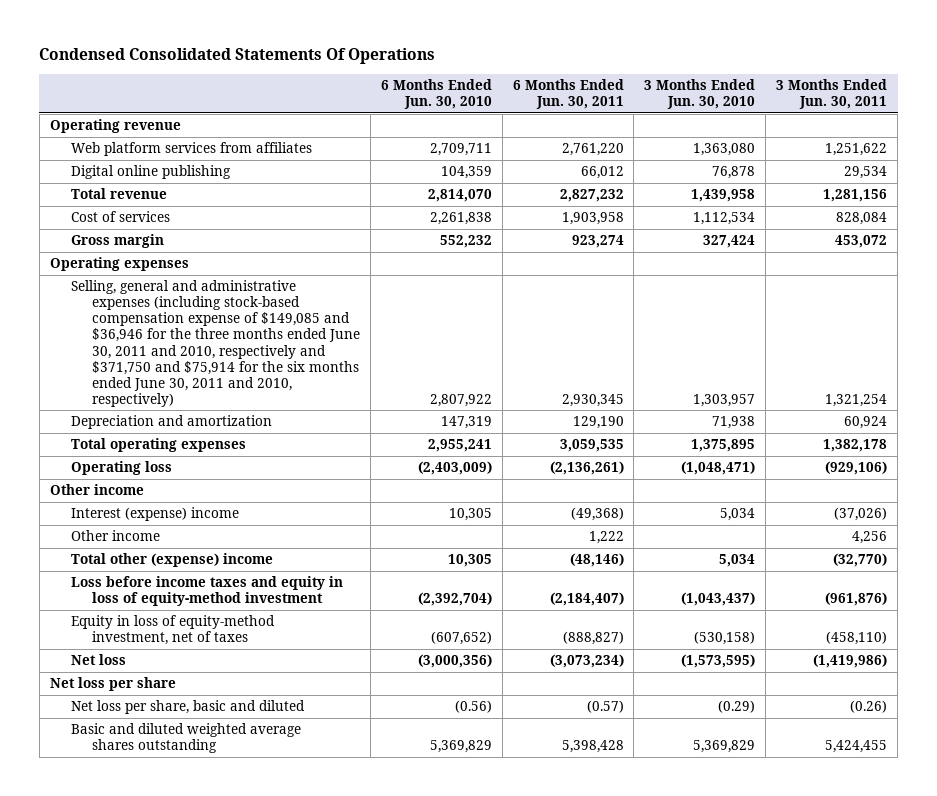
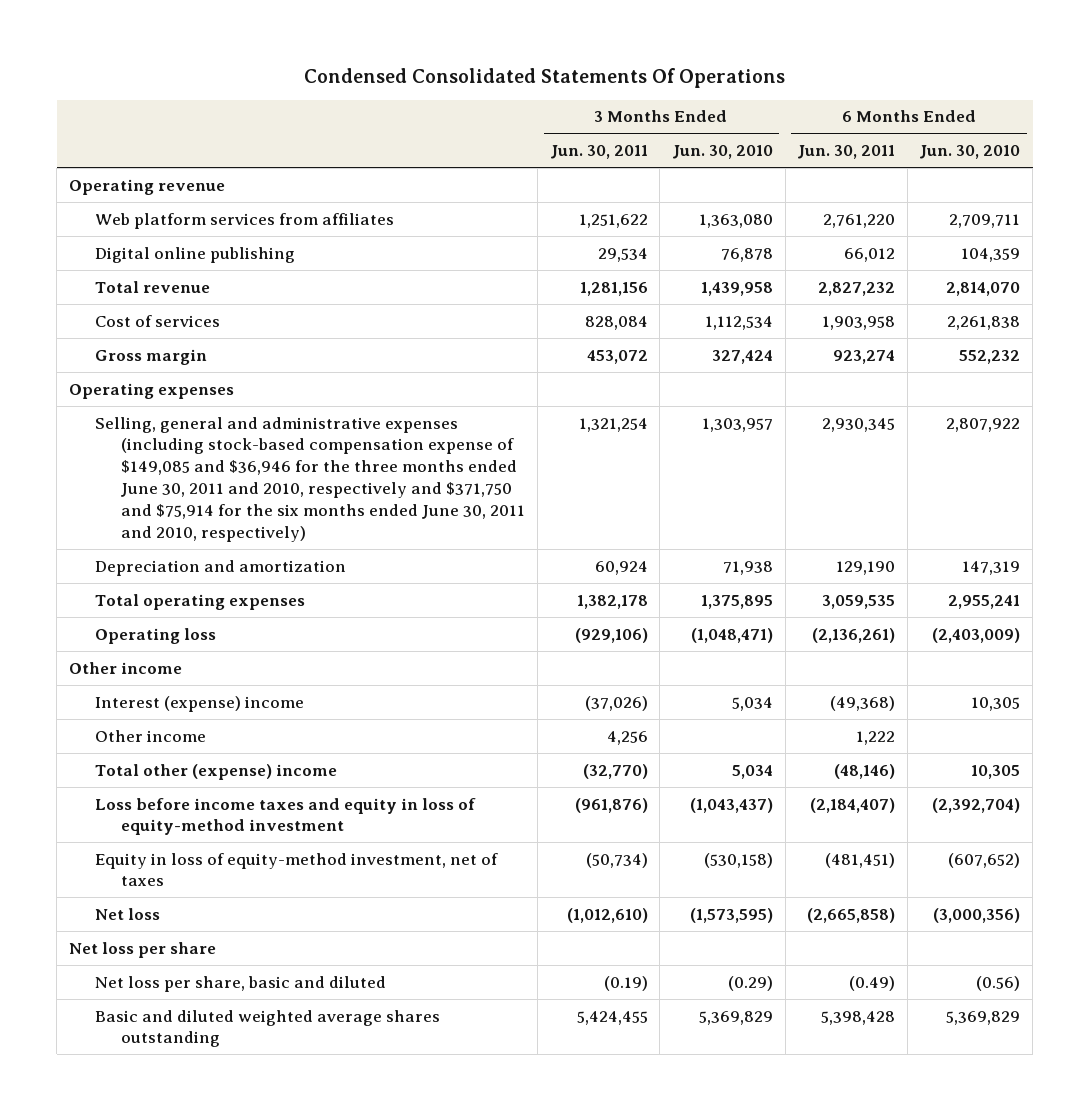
- | 6 Months Ended Jun. 30, 2010 | 6 Months Ended Jun. 30, 2011 | 3 Months Ended Jun. 30, 2010 | 3 Months Ended Jun. 30, 2011
+ | 3 Months Ended Jun. 30, 2011 | 3 Months Ended Jun. 30, 2010 | 6 Months Ended Jun. 30, 2011 | 6 Months Ended Jun. 30, 2010
- Equity in loss of equity-method investment, net of taxes | (607,652) | (888,827) | (530,158) | (458,110)
- Net loss | (3,000,356) | (3,073,234) | (1,573,595) | (1,419,986)
+ Equity in loss of equity-method investment, net of taxes | (50,734) | (530,158) | (481,451) | (607,652)
+ Net loss | (1,012,610) | (1,573,595) | (2,665,858) | (3,000,356)
- Net loss per share, basic and diluted | (0.56) | (0.57) | (0.29) | (0.26)
+ Net loss per share, basic and diluted | (0.19) | (0.29) | (0.49) | (0.56)

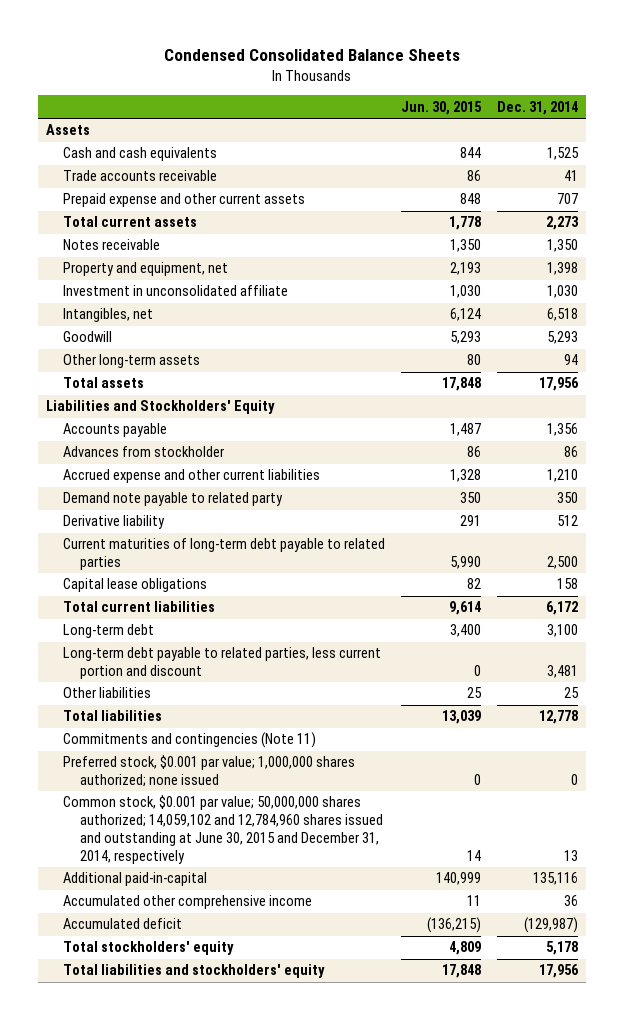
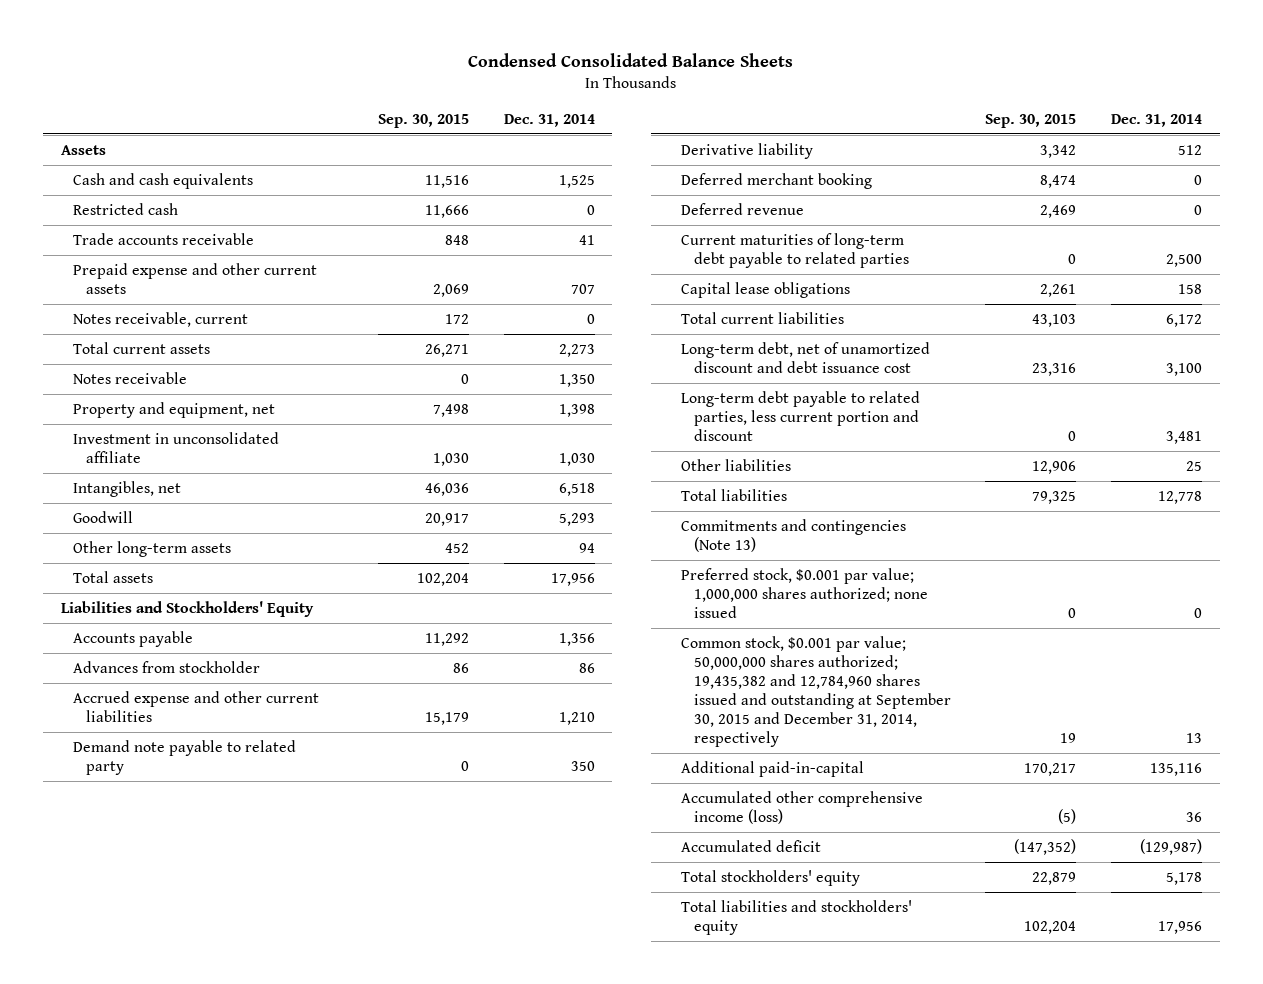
- | Jun. 30, 2015 | Dec. 31, 2014
+ | Sep. 30, 2015 | Dec. 31, 2014
+ Restricted cash | 11,666 | 0
+ Notes receivable, current | 172 | 0
+ Deferred merchant booking | 8,474 | 0
+ Deferred revenue | 2,469 | 0
- Long-term debt | 3,400 | 3,100
+ Long-term debt, net of unamortized discount and debt issuance cost | 23,316 | 3,100
- Commitments and contingencies (Note 11)
+ Commitments and contingencies (Note 13)
- Common stock, $0.001 par value; 50,000,000 shares authorized; 14,059,102 and 12,784,960 shares issued and outstanding at June 30, 2015 and December 31, 2014, respectively | 14 | 13
+ Common stock, $0.001 par value; 50,000,000 shares authorized; 19,435,382 and 12,784,960 shares issued and outstanding at September 30, 2015 and December 31, 2014, respectively | 19 | 13
- Accumulated other comprehensive income | 11 | 36
+ Accumulated other comprehensive income (loss) | (5) | 36

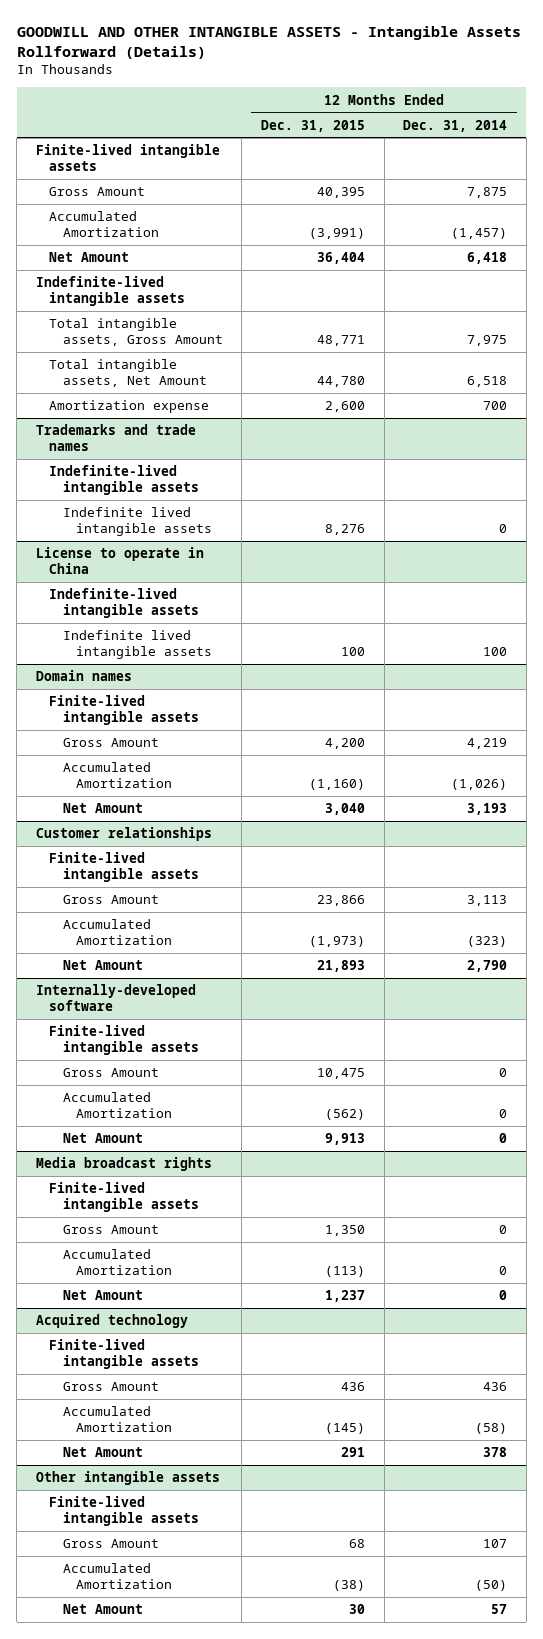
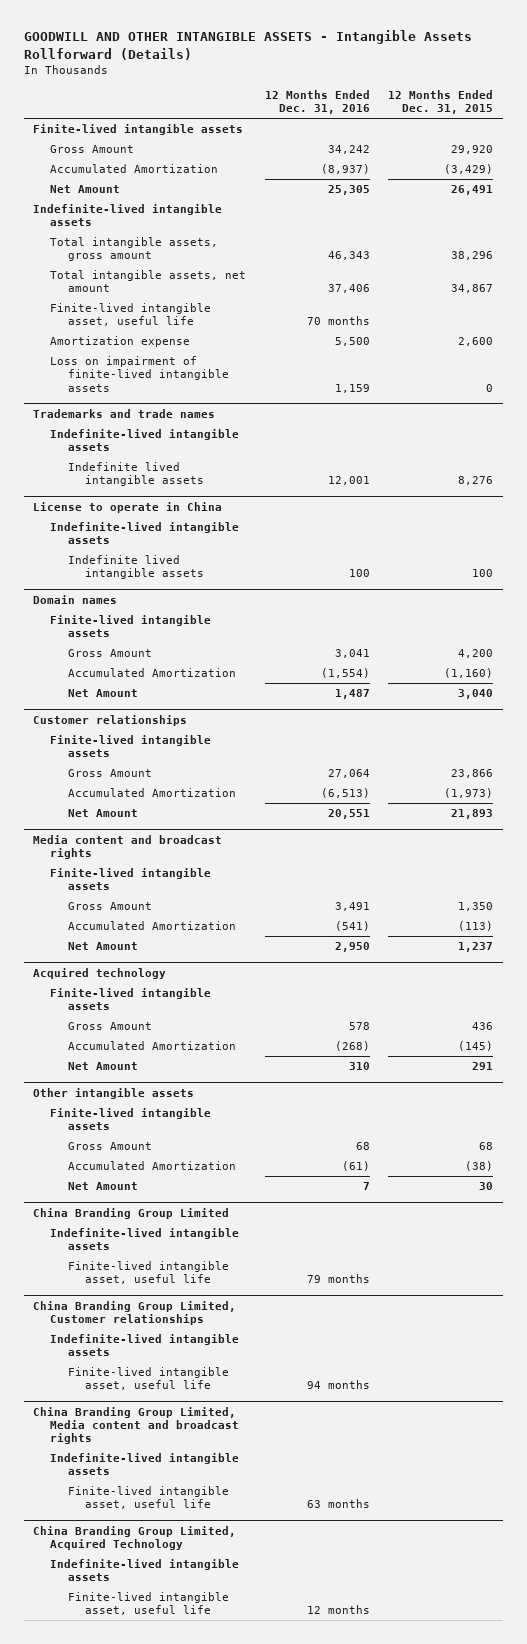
- | 12 Months Ended Dec. 31, 2015 | 12 Months Ended Dec. 31, 2014
+ | 12 Months Ended Dec. 31, 2016 | 12 Months Ended Dec. 31, 2015
- Gross Amount | 40,395 | 7,875
- Accumulated Amortization | (3,991) | (1,457)
- Net Amount | 36,404 | 6,418
+ Gross Amount | 34,242 | 29,920
+ Accumulated Amortization | (8,937) | (3,429)
+ Net Amount | 25,305 | 26,491
- Total intangible assets, Gross Amount | 48,771 | 7,975
- Total intangible assets, Net Amount | 44,780 | 6,518
+ Total intangible assets, gross amount | 46,343 | 38,296
+ Total intangible assets, net amount | 37,406 | 34,867
+ Finite-lived intangible asset, useful life | 70 months |
+ Loss on impairment of finite-lived intangible assets | 1,159 | 0
- Internally-developed software
- Finite-lived intangible assets
- Gross Amount | 10,475 | 0
- Accumulated Amortization | (562) | 0
- Net Amount | 9,913 | 0
- Media broadcast rights
+ Media content and broadcast rights
+ China Branding Group Limited
+ Indefinite-lived intangible assets
+ Finite-lived intangible asset, useful life | 79 months |
+ China Branding Group Limited, Customer relationships
+ Indefinite-lived intangible assets
+ Finite-lived intangible asset, useful life | 94 months |
+ China Branding Group Limited, Media content and broadcast rights
+ Indefinite-lived intangible assets
+ Finite-lived intangible asset, useful life | 63 months |
+ China Branding Group Limited, Acquired Technology
+ Indefinite-lived intangible assets
+ Finite-lived intangible asset, useful life | 12 months |

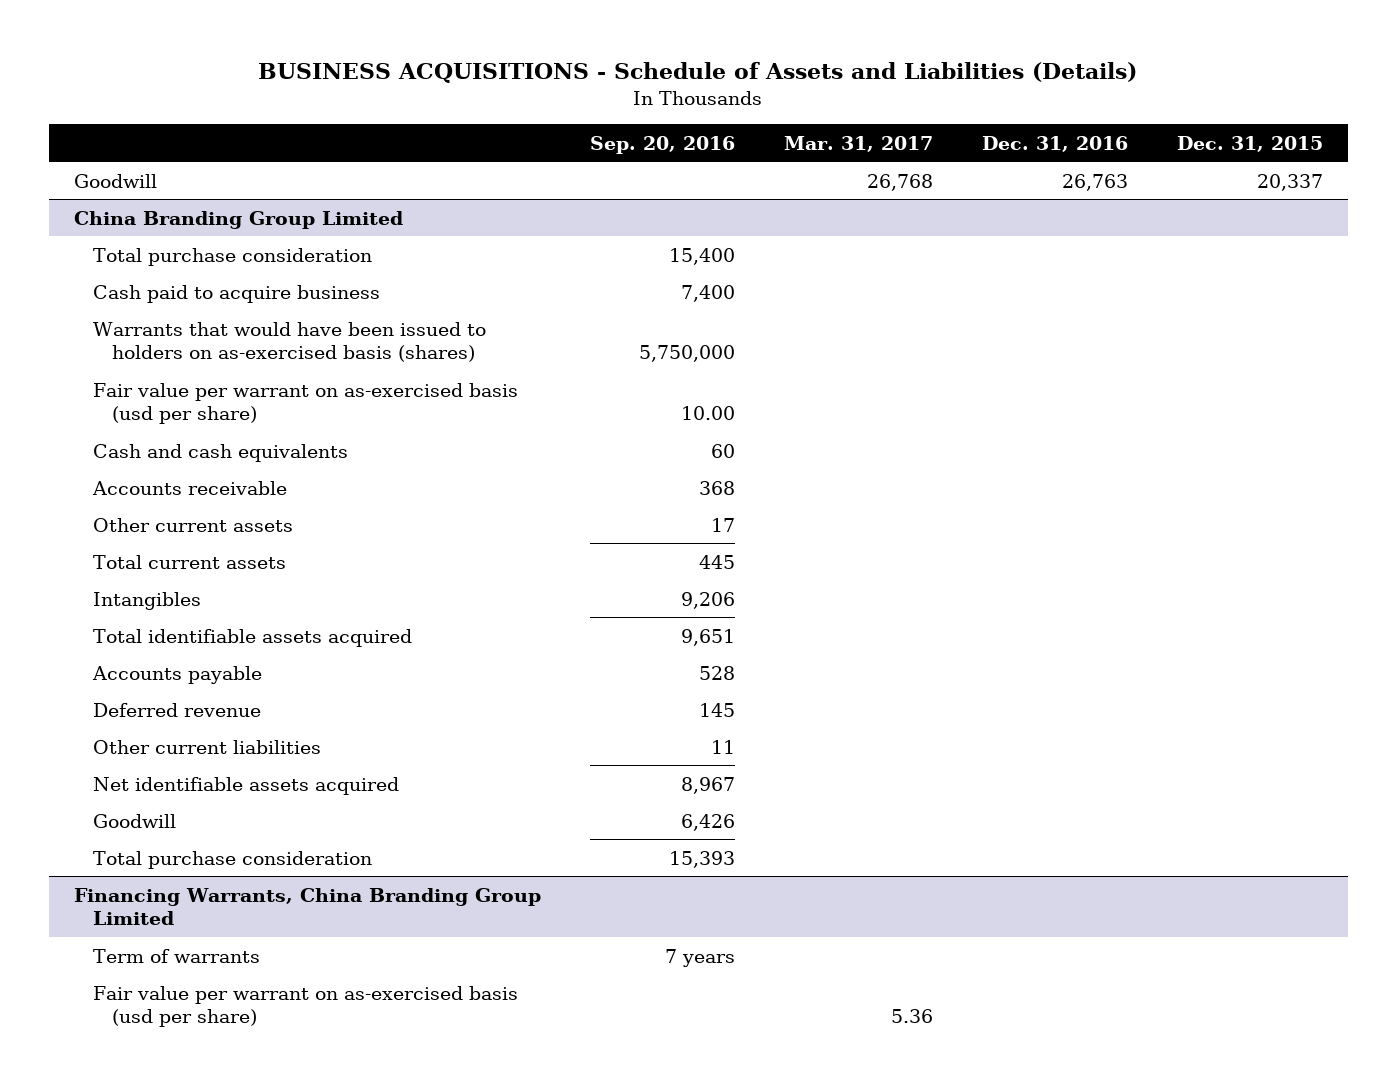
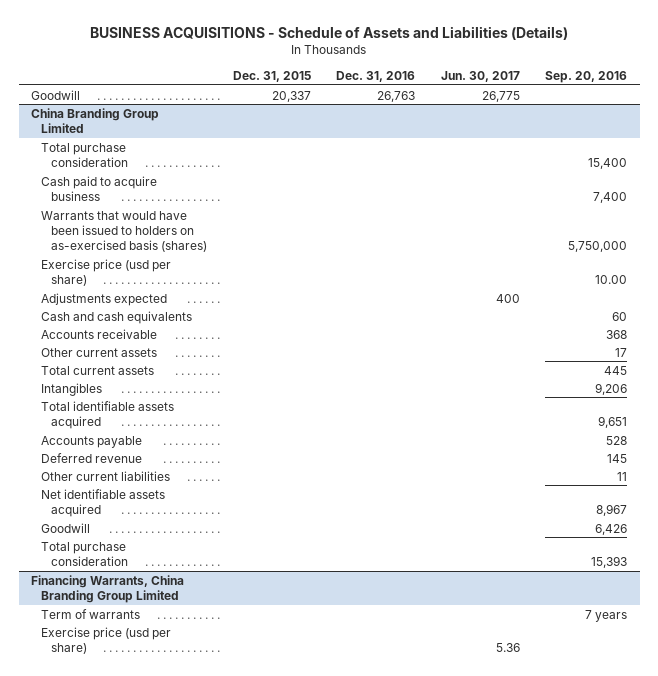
- | Sep. 20, 2016 | Mar. 31, 2017 | Dec. 31, 2016 | Dec. 31, 2015
+ | Dec. 31, 2015 | Dec. 31, 2016 | Jun. 30, 2017 | Sep. 20, 2016
@ China Branding Group Limited
- Fair value per warrant on as-exercised basis (usd per share) | 10.00 | | |
+ Exercise price (usd per share) | | | | 10.00
+ Adjustments expected | | | 400 |
@ Financing Warrants, China Branding Group Limited
- Fair value per warrant on as-exercised basis (usd per share) | | 5.36 | |
+ Exercise price (usd per share) | | | 5.36 |

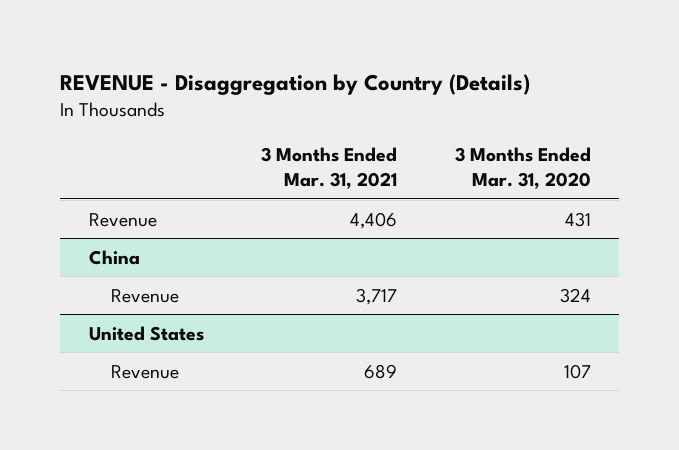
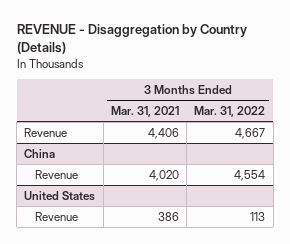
- | 3 Months Ended Mar. 31, 2021 | 3 Months Ended Mar. 31, 2020
+ | 3 Months Ended Mar. 31, 2021 | 3 Months Ended Mar. 31, 2022
@ China
- Revenue | 3,717 | 324
+ Revenue | 4,020 | 4,554
@ United States
- Revenue | 689 | 107
+ Revenue | 386 | 113

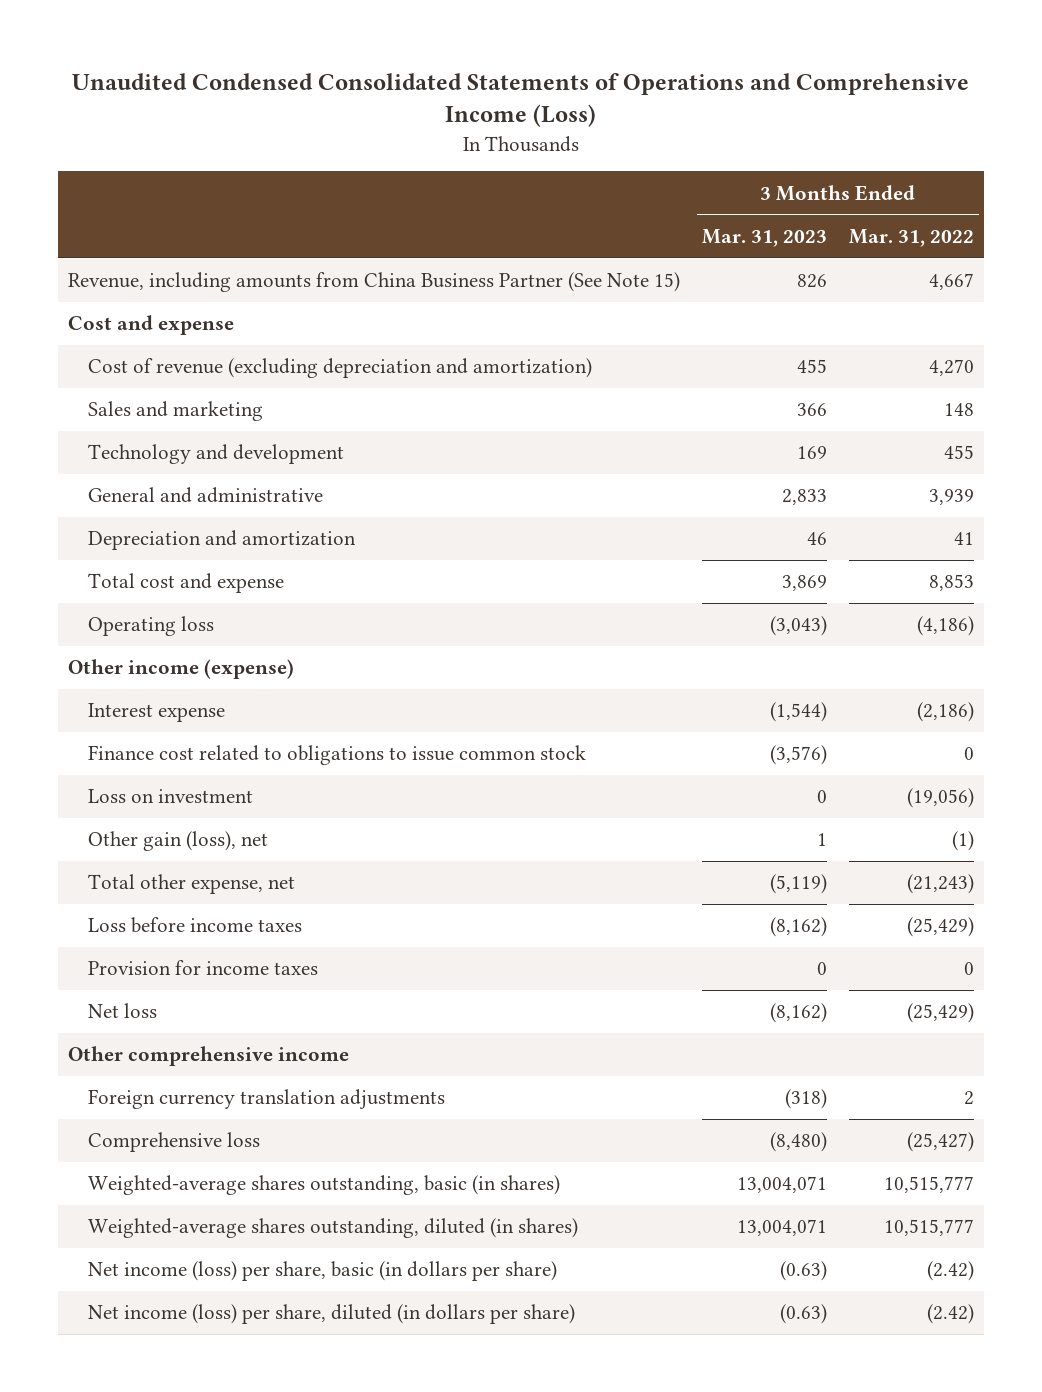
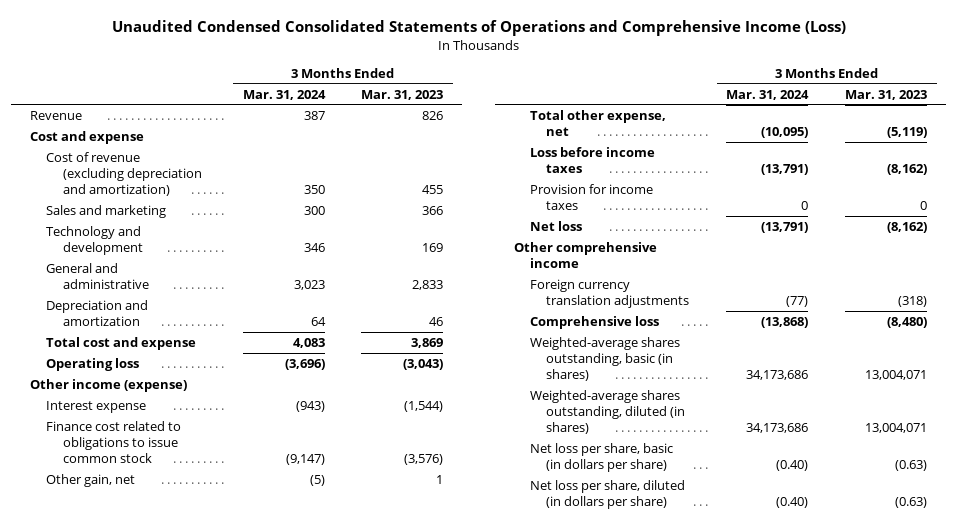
- | 3 Months Ended Mar. 31, 2023 | 3 Months Ended Mar. 31, 2022
+ | 3 Months Ended Mar. 31, 2024 | 3 Months Ended Mar. 31, 2023
- Revenue, including amounts from China Business Partner (See Note 15) | 826 | 4,667
+ Revenue | 387 | 826
- Loss on investment | 0 | (19,056)
- Other gain (loss), net | 1 | (1)
+ Other gain, net | (5) | 1
- Net income (loss) per share, basic (in dollars per share) | (0.63) | (2.42)
- Net income (loss) per share, diluted (in dollars per share) | (0.63) | (2.42)
+ Net loss per share, basic (in dollars per share) | (0.40) | (0.63)
+ Net loss per share, diluted (in dollars per share) | (0.40) | (0.63)

